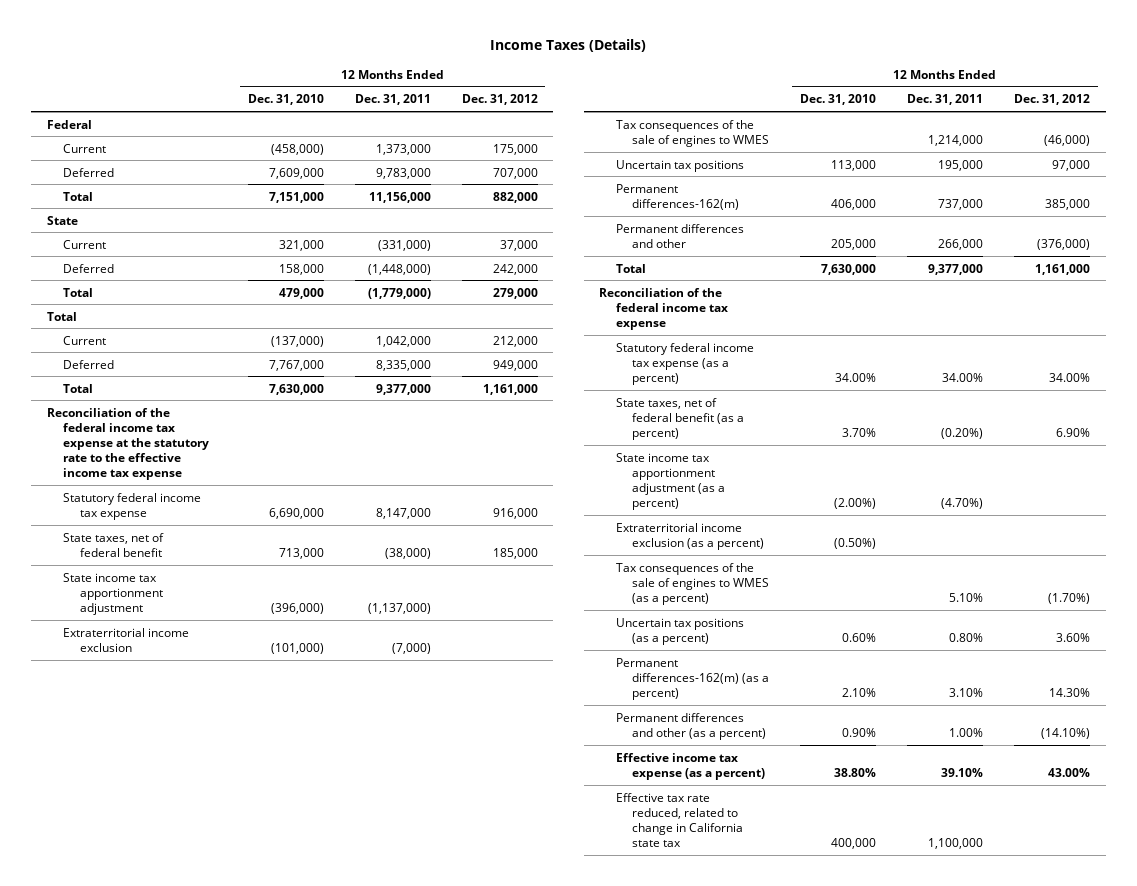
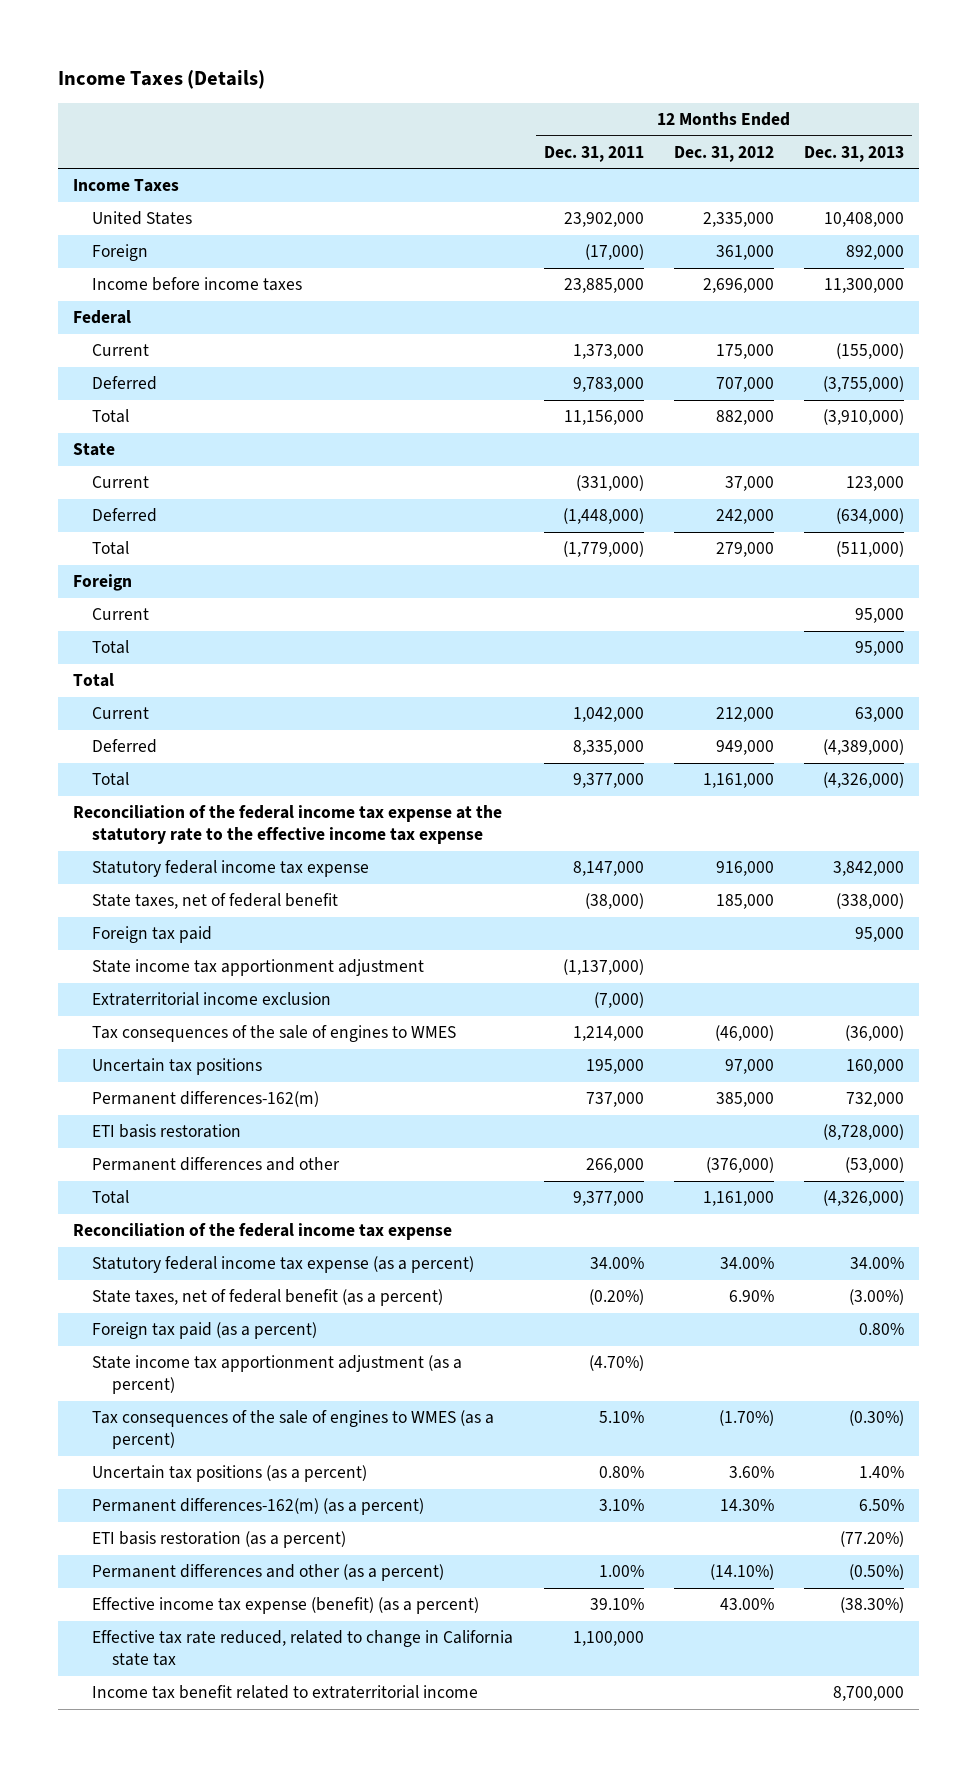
- | 12 Months Ended Dec. 31, 2010 | 12 Months Ended Dec. 31, 2011 | 12 Months Ended Dec. 31, 2012
+ | 12 Months Ended Dec. 31, 2011 | 12 Months Ended Dec. 31, 2012 | 12 Months Ended Dec. 31, 2013
+ Income Taxes
+ United States | 23,902,000 | 2,335,000 | 10,408,000
+ Foreign | (17,000) | 361,000 | 892,000
+ Income before income taxes | 23,885,000 | 2,696,000 | 11,300,000
+ Foreign
+ Current | | | 95,000
+ Total
+ Foreign tax paid | | | 95,000
+ ETI basis restoration | | | (8,728,000)
+ Foreign tax paid (as a percent) | | | 0.80%
- Extraterritorial income exclusion (as a percent) | (0.50%) | |
+ ETI basis restoration (as a percent) | | | (77.20%)
- Effective income tax expense (as a percent) | 38.80% | 39.10% | 43.00%
+ Effective income tax expense (benefit) (as a percent) | 39.10% | 43.00% | (38.30%)
+ Income tax benefit related to extraterritorial income | | | 8,700,000

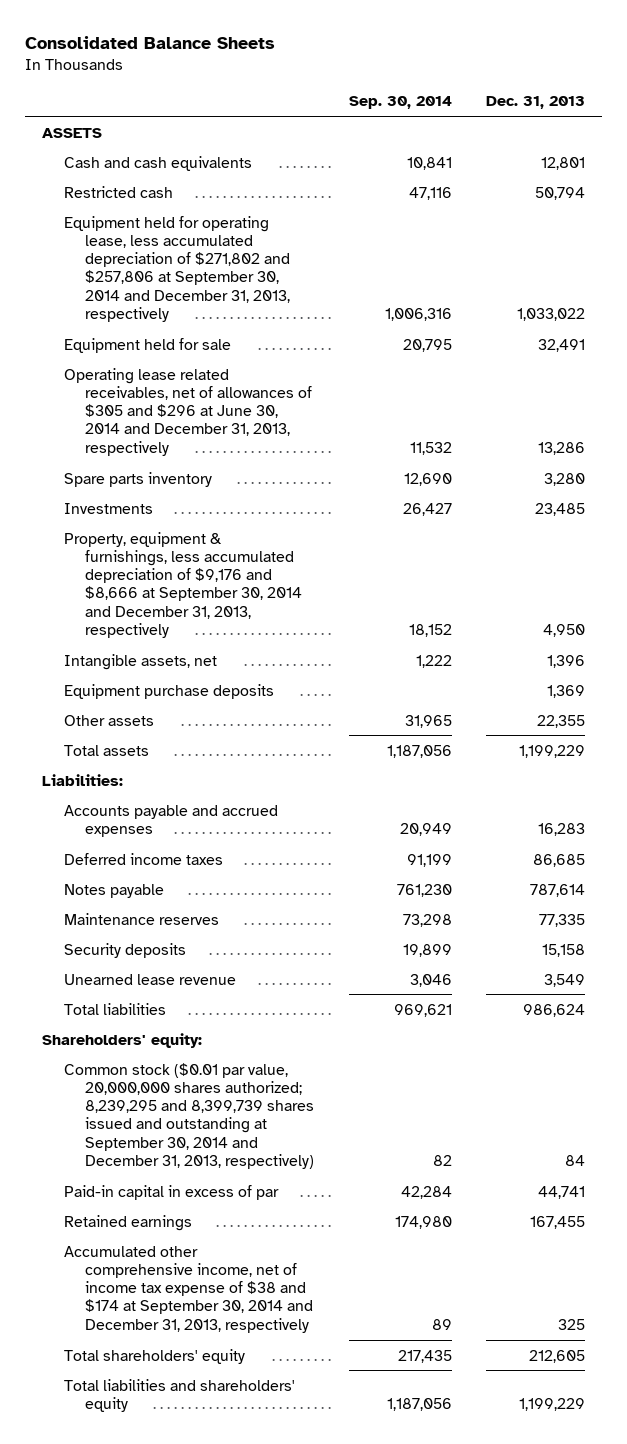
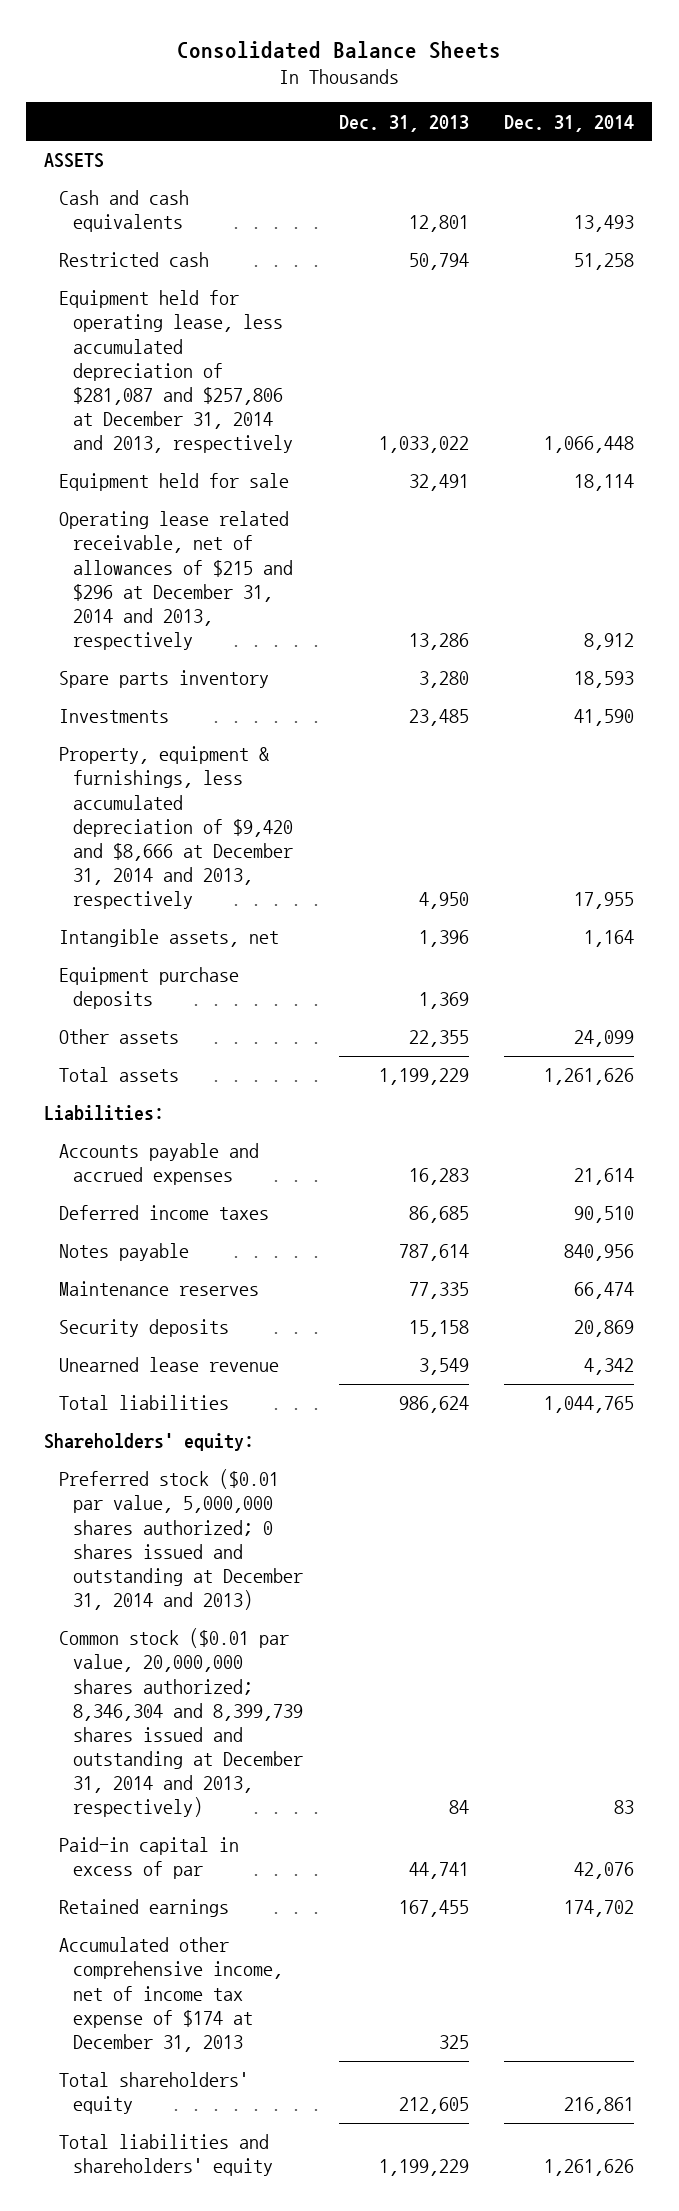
- | Sep. 30, 2014 | Dec. 31, 2013
+ | Dec. 31, 2013 | Dec. 31, 2014
- Equipment held for operating lease, less accumulated depreciation of $271,802 and $257,806 at September 30, 2014 and December 31, 2013, respectively | 1,006,316 | 1,033,022
+ Equipment held for operating lease, less accumulated depreciation of $281,087 and $257,806 at December 31, 2014 and 2013, respectively | 1,033,022 | 1,066,448
- Operating lease related receivables, net of allowances of $305 and $296 at June 30, 2014 and December 31, 2013, respectively | 11,532 | 13,286
+ Operating lease related receivable, net of allowances of $215 and $296 at December 31, 2014 and 2013, respectively | 13,286 | 8,912
- Property, equipment & furnishings, less accumulated depreciation of $9,176 and $8,666 at September 30, 2014 and December 31, 2013, respectively | 18,152 | 4,950
+ Property, equipment & furnishings, less accumulated depreciation of $9,420 and $8,666 at December 31, 2014 and 2013, respectively | 4,950 | 17,955
- Common stock ($0.01 par value, 20,000,000 shares authorized; 8,239,295 and 8,399,739 shares issued and outstanding at September 30, 2014 and December 31, 2013, respectively) | 82 | 84
+ Preferred stock ($0.01 par value, 5,000,000 shares authorized; 0 shares issued and outstanding at December 31, 2014 and 2013)
+ Common stock ($0.01 par value, 20,000,000 shares authorized; 8,346,304 and 8,399,739 shares issued and outstanding at December 31, 2014 and 2013, respectively) | 84 | 83
- Accumulated other comprehensive income, net of income tax expense of $38 and $174 at September 30, 2014 and December 31, 2013, respectively | 89 | 325
+ Accumulated other comprehensive income, net of income tax expense of $174 at December 31, 2013 | 325 |

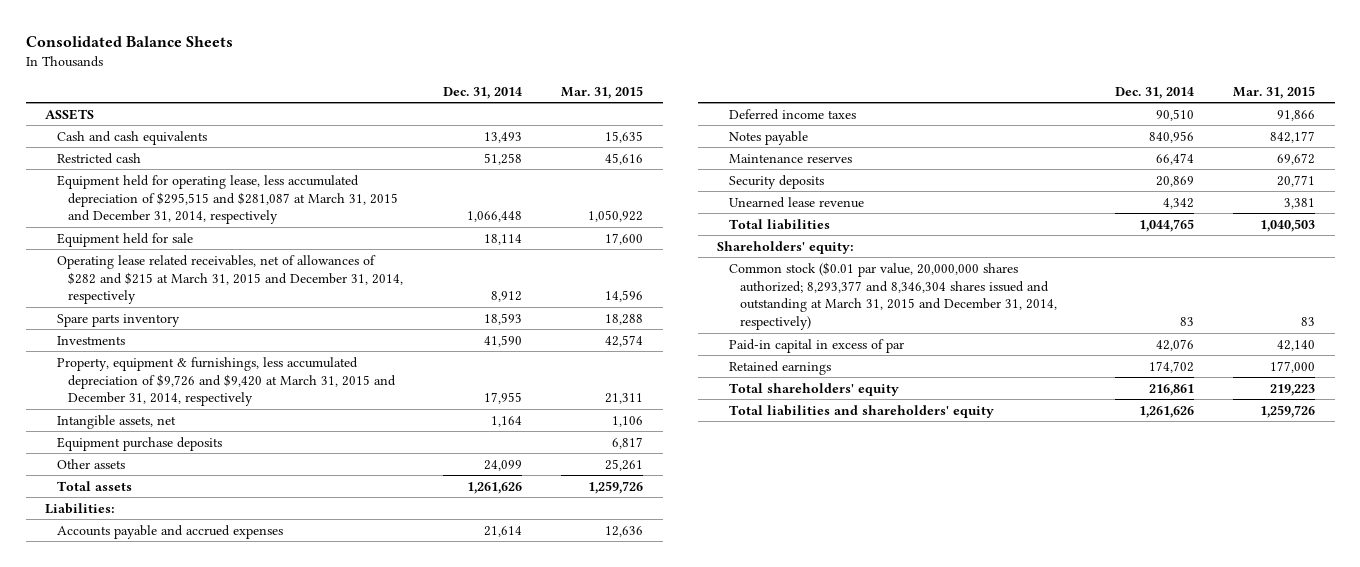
- | Dec. 31, 2013 | Dec. 31, 2014
+ | Dec. 31, 2014 | Mar. 31, 2015
- Equipment held for operating lease, less accumulated depreciation of $281,087 and $257,806 at December 31, 2014 and 2013, respectively | 1,033,022 | 1,066,448
+ Equipment held for operating lease, less accumulated depreciation of $295,515 and $281,087 at March 31, 2015 and December 31, 2014, respectively | 1,066,448 | 1,050,922
- Operating lease related receivable, net of allowances of $215 and $296 at December 31, 2014 and 2013, respectively | 13,286 | 8,912
+ Operating lease related receivables, net of allowances of $282 and $215 at March 31, 2015 and December 31, 2014, respectively | 8,912 | 14,596
- Property, equipment & furnishings, less accumulated depreciation of $9,420 and $8,666 at December 31, 2014 and 2013, respectively | 4,950 | 17,955
+ Property, equipment & furnishings, less accumulated depreciation of $9,726 and $9,420 at March 31, 2015 and December 31, 2014, respectively | 17,955 | 21,311
- Preferred stock ($0.01 par value, 5,000,000 shares authorized; 0 shares issued and outstanding at December 31, 2014 and 2013)
- Common stock ($0.01 par value, 20,000,000 shares authorized; 8,346,304 and 8,399,739 shares issued and outstanding at December 31, 2014 and 2013, respectively) | 84 | 83
+ Common stock ($0.01 par value, 20,000,000 shares authorized; 8,293,377 and 8,346,304 shares issued and outstanding at March 31, 2015 and December 31, 2014, respectively) | 83 | 83
- Accumulated other comprehensive income, net of income tax expense of $174 at December 31, 2013 | 325 |

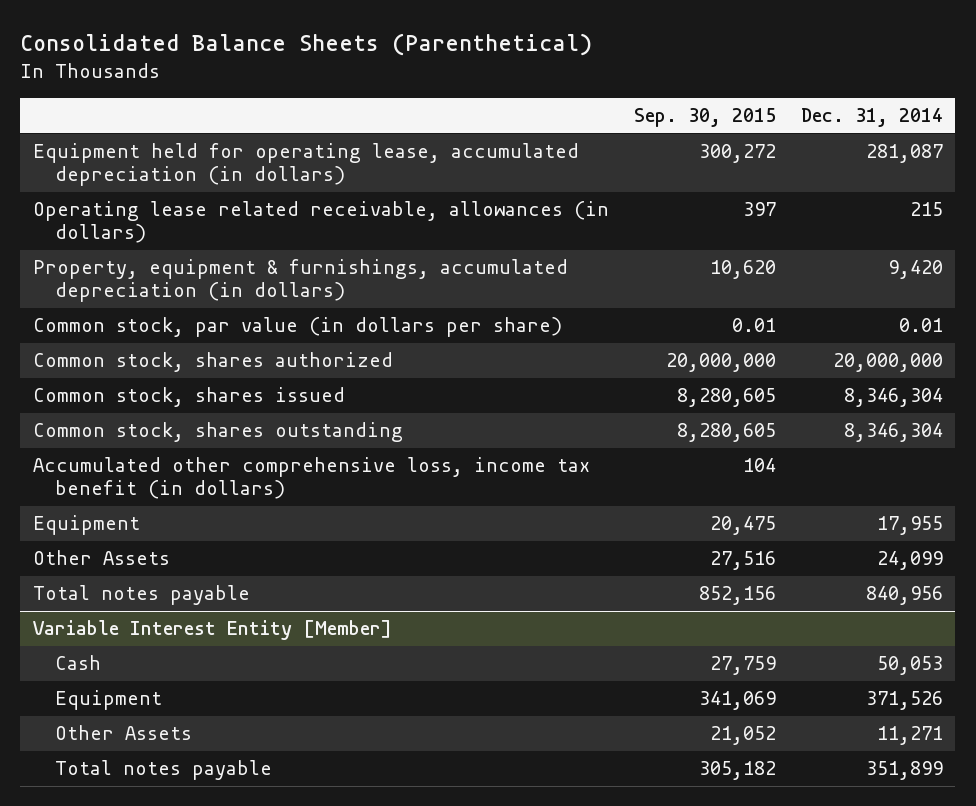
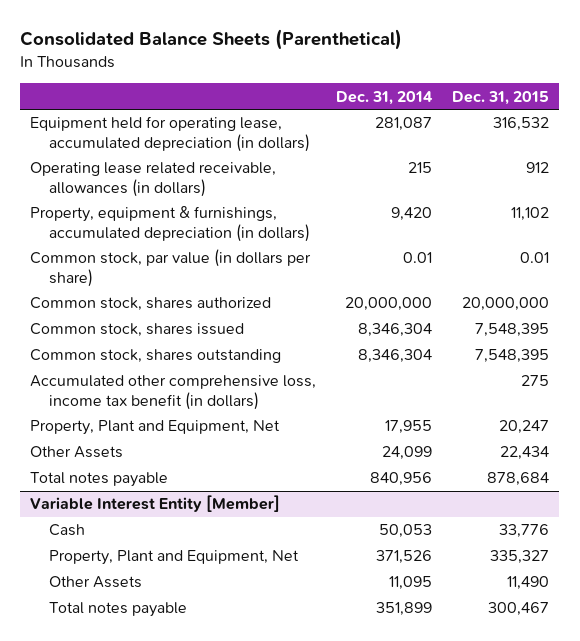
- | Sep. 30, 2015 | Dec. 31, 2014
+ | Dec. 31, 2014 | Dec. 31, 2015
- Equipment | 20,475 | 17,955
+ Property, Plant and Equipment, Net | 17,955 | 20,247
@ Variable Interest Entity [Member]
- Equipment | 341,069 | 371,526
- Other Assets | 21,052 | 11,271
+ Property, Plant and Equipment, Net | 371,526 | 335,327
+ Other Assets | 11,095 | 11,490

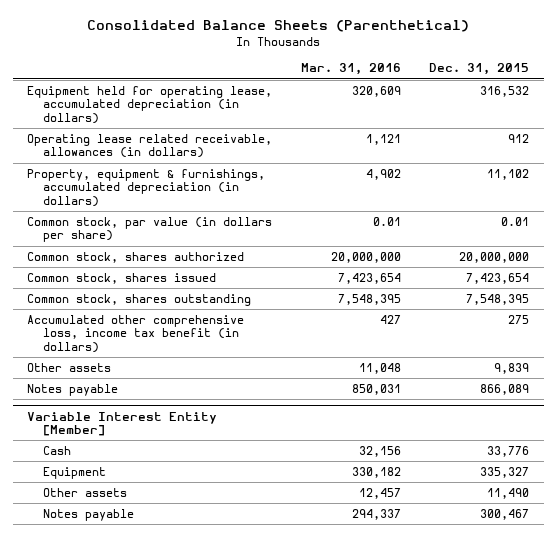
- | Dec. 31, 2014 | Dec. 31, 2015
+ | Mar. 31, 2016 | Dec. 31, 2015
- Common stock, shares issued | 8,346,304 | 7,548,395
+ Common stock, shares issued | 7,423,654 | 7,423,654
- Property, Plant and Equipment, Net | 17,955 | 20,247
- Other Assets | 24,099 | 22,434
- Total notes payable | 840,956 | 878,684
+ Other assets | 11,048 | 9,839
+ Notes payable | 850,031 | 866,089
@ Variable Interest Entity [Member]
- Property, Plant and Equipment, Net | 371,526 | 335,327
- Other Assets | 11,095 | 11,490
- Total notes payable | 351,899 | 300,467
+ Equipment | 330,182 | 335,327
+ Other assets | 12,457 | 11,490
+ Notes payable | 294,337 | 300,467

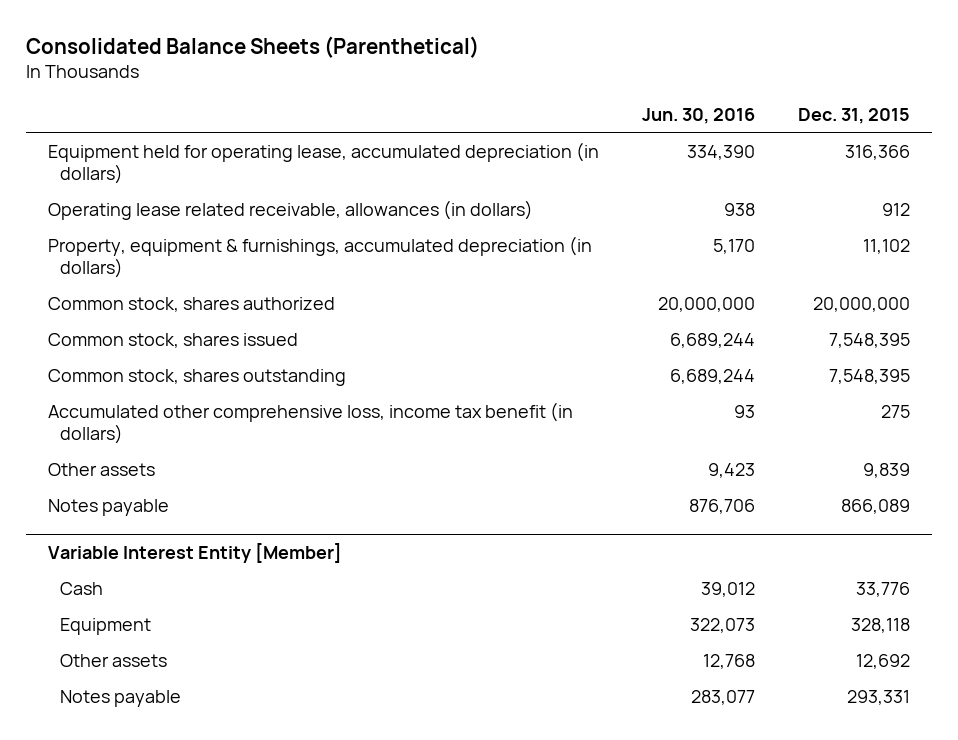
- | Mar. 31, 2016 | Dec. 31, 2015
+ | Jun. 30, 2016 | Dec. 31, 2015
- Equipment held for operating lease, accumulated depreciation (in dollars) | 320,609 | 316,532
+ Equipment held for operating lease, accumulated depreciation (in dollars) | 334,390 | 316,366
- Common stock, par value (in dollars per share) | 0.01 | 0.01
- Common stock, shares issued | 7,423,654 | 7,423,654
+ Common stock, shares issued | 6,689,244 | 7,548,395
@ Variable Interest Entity [Member]
- Equipment | 330,182 | 335,327
- Other assets | 12,457 | 11,490
- Notes payable | 294,337 | 300,467
+ Equipment | 322,073 | 328,118
+ Other assets | 12,768 | 12,692
+ Notes payable | 283,077 | 293,331

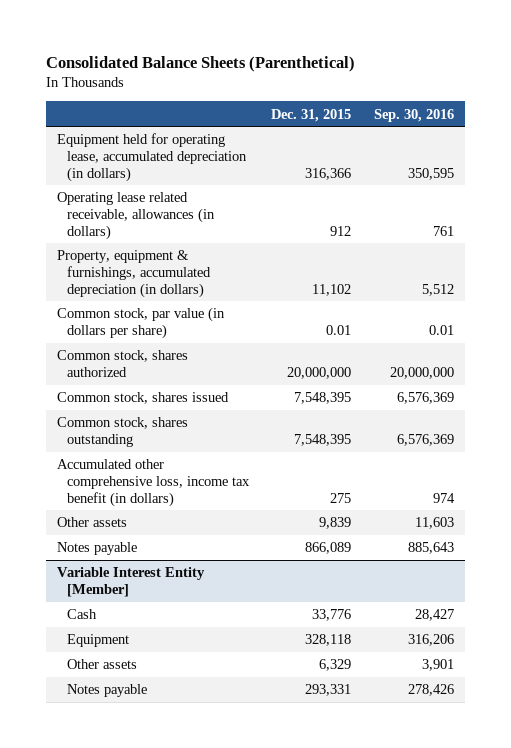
- | Jun. 30, 2016 | Dec. 31, 2015
+ | Dec. 31, 2015 | Sep. 30, 2016
+ Common stock, par value (in dollars per share) | 0.01 | 0.01
@ Variable Interest Entity [Member]
- Other assets | 12,768 | 12,692
+ Other assets | 6,329 | 3,901

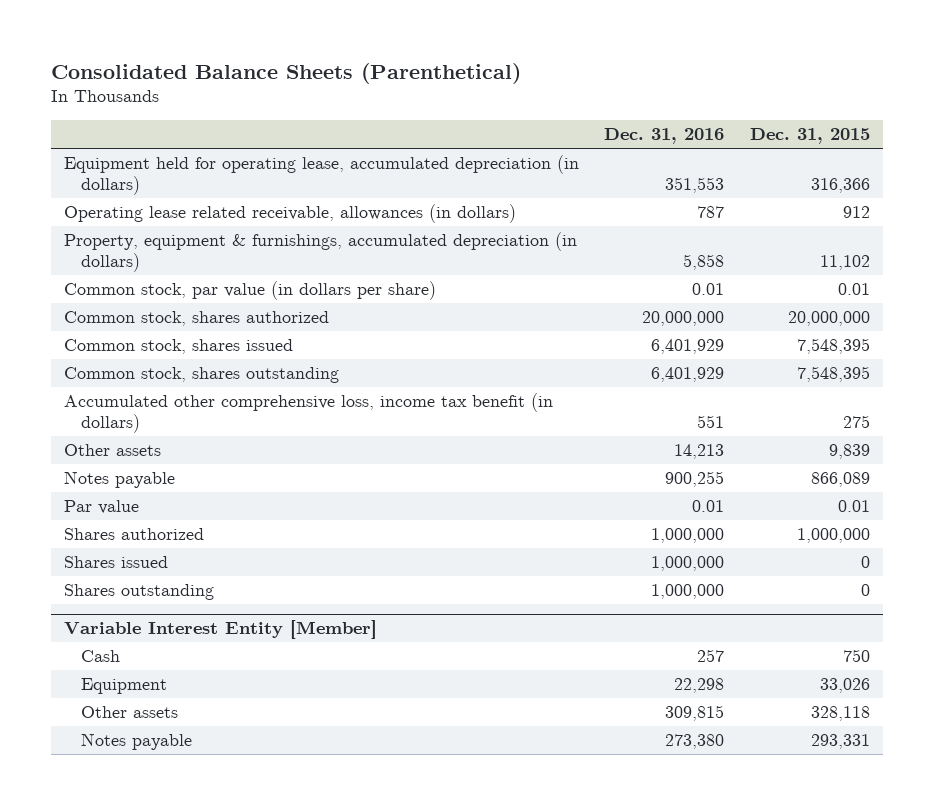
- | Dec. 31, 2015 | Sep. 30, 2016
+ | Dec. 31, 2016 | Dec. 31, 2015
+ Par value | 0.01 | 0.01
+ Shares authorized | 1,000,000 | 1,000,000
+ Shares issued | 1,000,000 | 0
+ Shares outstanding | 1,000,000 | 0
@ Variable Interest Entity [Member]
- Cash | 33,776 | 28,427
- Equipment | 328,118 | 316,206
- Other assets | 6,329 | 3,901
+ Cash | 257 | 750
+ Equipment | 22,298 | 33,026
+ Other assets | 309,815 | 328,118

